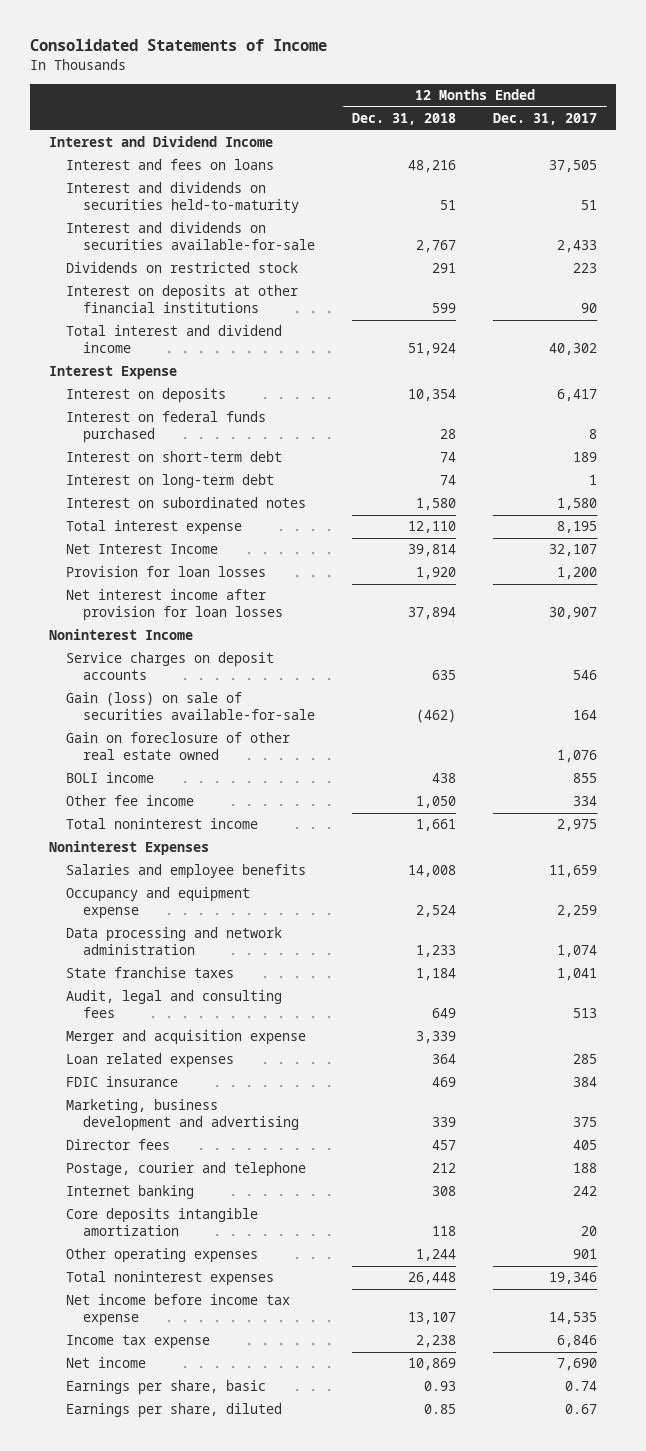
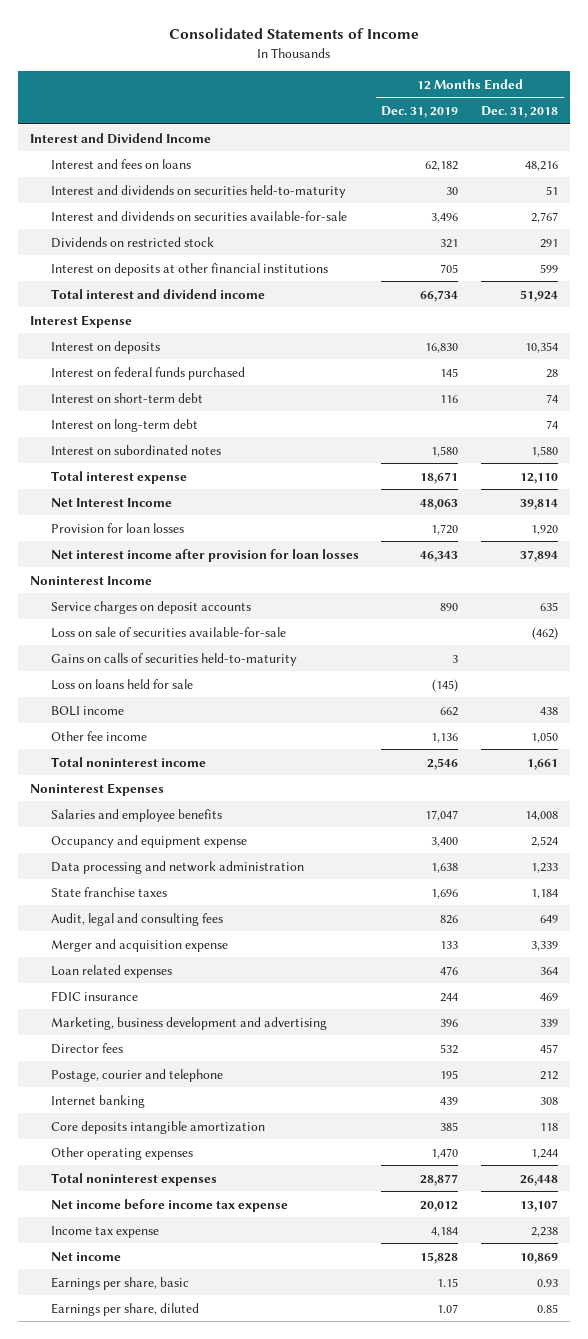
- | 12 Months Ended Dec. 31, 2018 | 12 Months Ended Dec. 31, 2017
+ | 12 Months Ended Dec. 31, 2019 | 12 Months Ended Dec. 31, 2018
- Gain (loss) on sale of securities available-for-sale | (462) | 164
- Gain on foreclosure of other real estate owned | | 1,076
+ Loss on sale of securities available-for-sale | | (462)
+ Gains on calls of securities held-to-maturity | 3 |
+ Loss on loans held for sale | (145) |

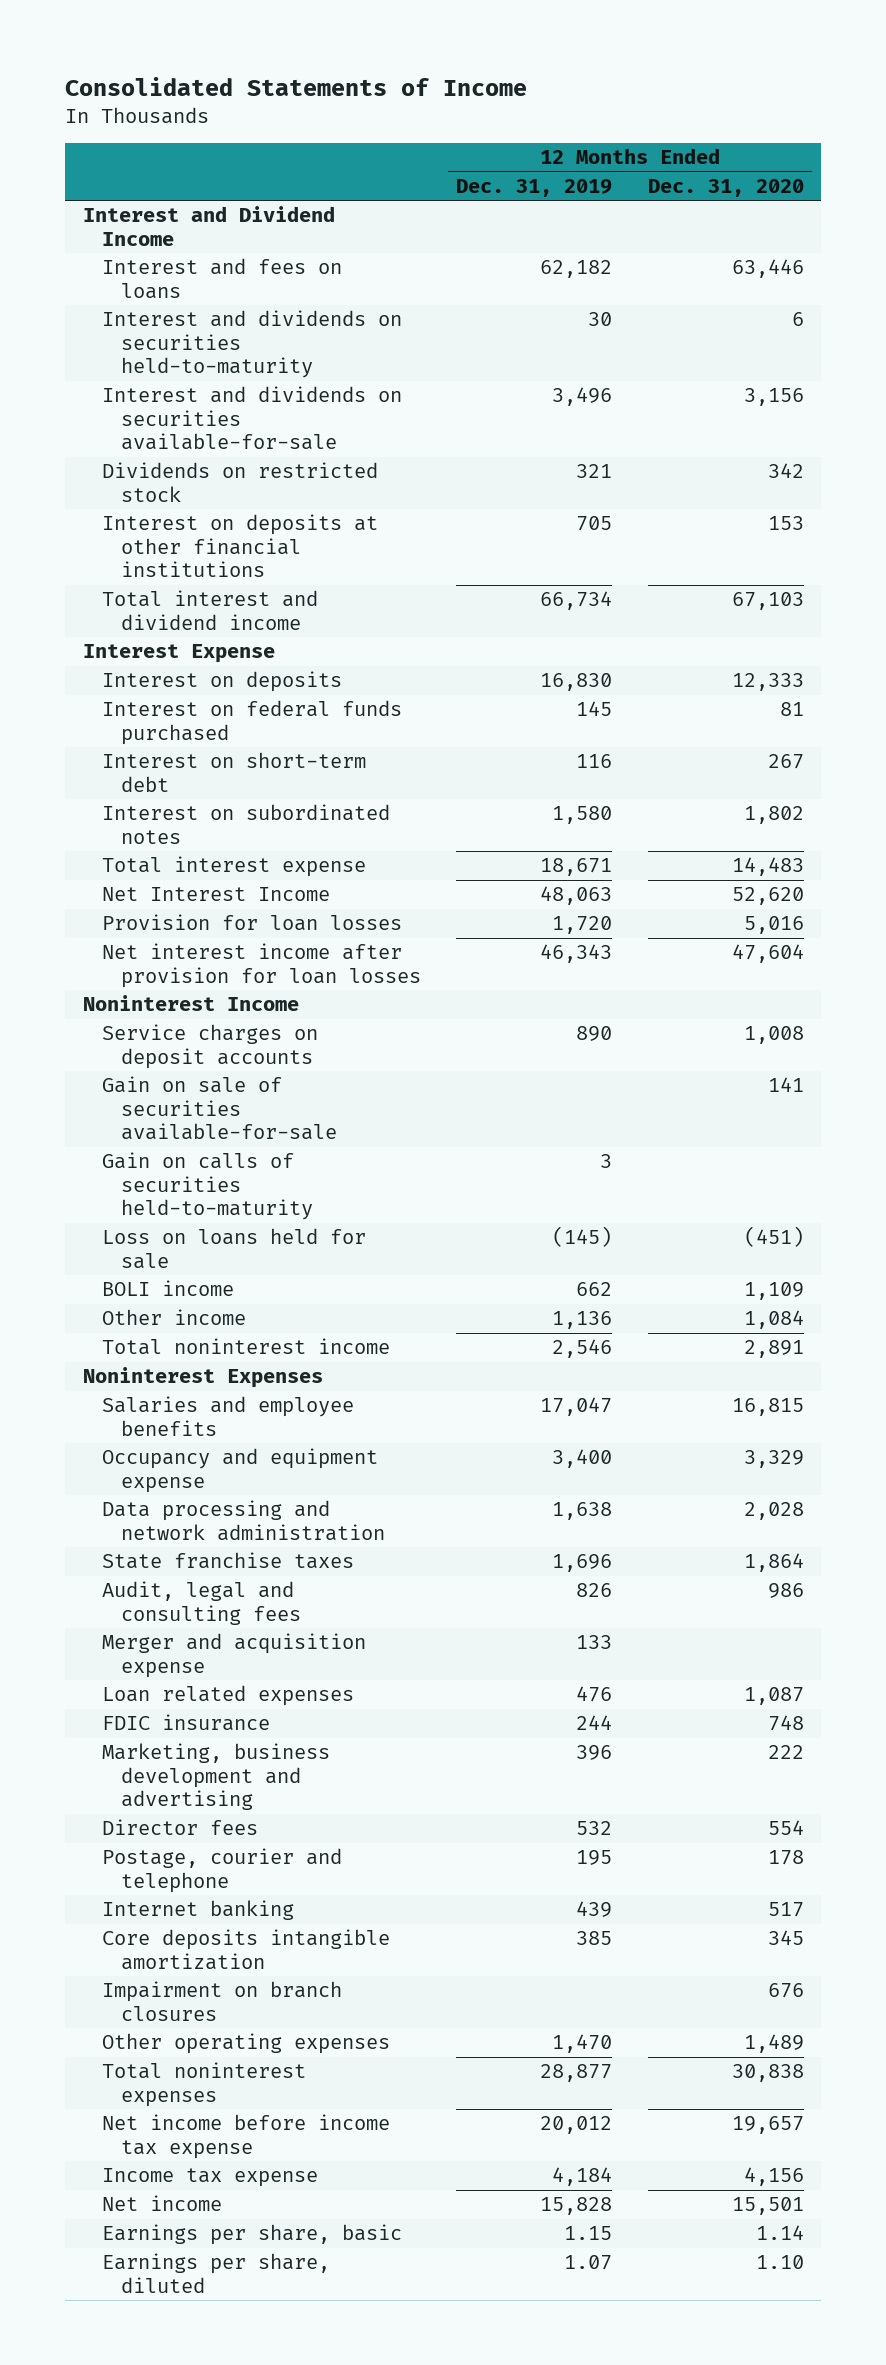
- | 12 Months Ended Dec. 31, 2019 | 12 Months Ended Dec. 31, 2018
+ | 12 Months Ended Dec. 31, 2019 | 12 Months Ended Dec. 31, 2020
- Interest on long-term debt | | 74
- Loss on sale of securities available-for-sale | | (462)
- Gains on calls of securities held-to-maturity | 3 |
+ Gain on sale of securities available-for-sale | | 141
+ Gain on calls of securities held-to-maturity | 3 |
- Other fee income | 1,136 | 1,050
+ Other income | 1,136 | 1,084
+ Impairment on branch closures | | 676

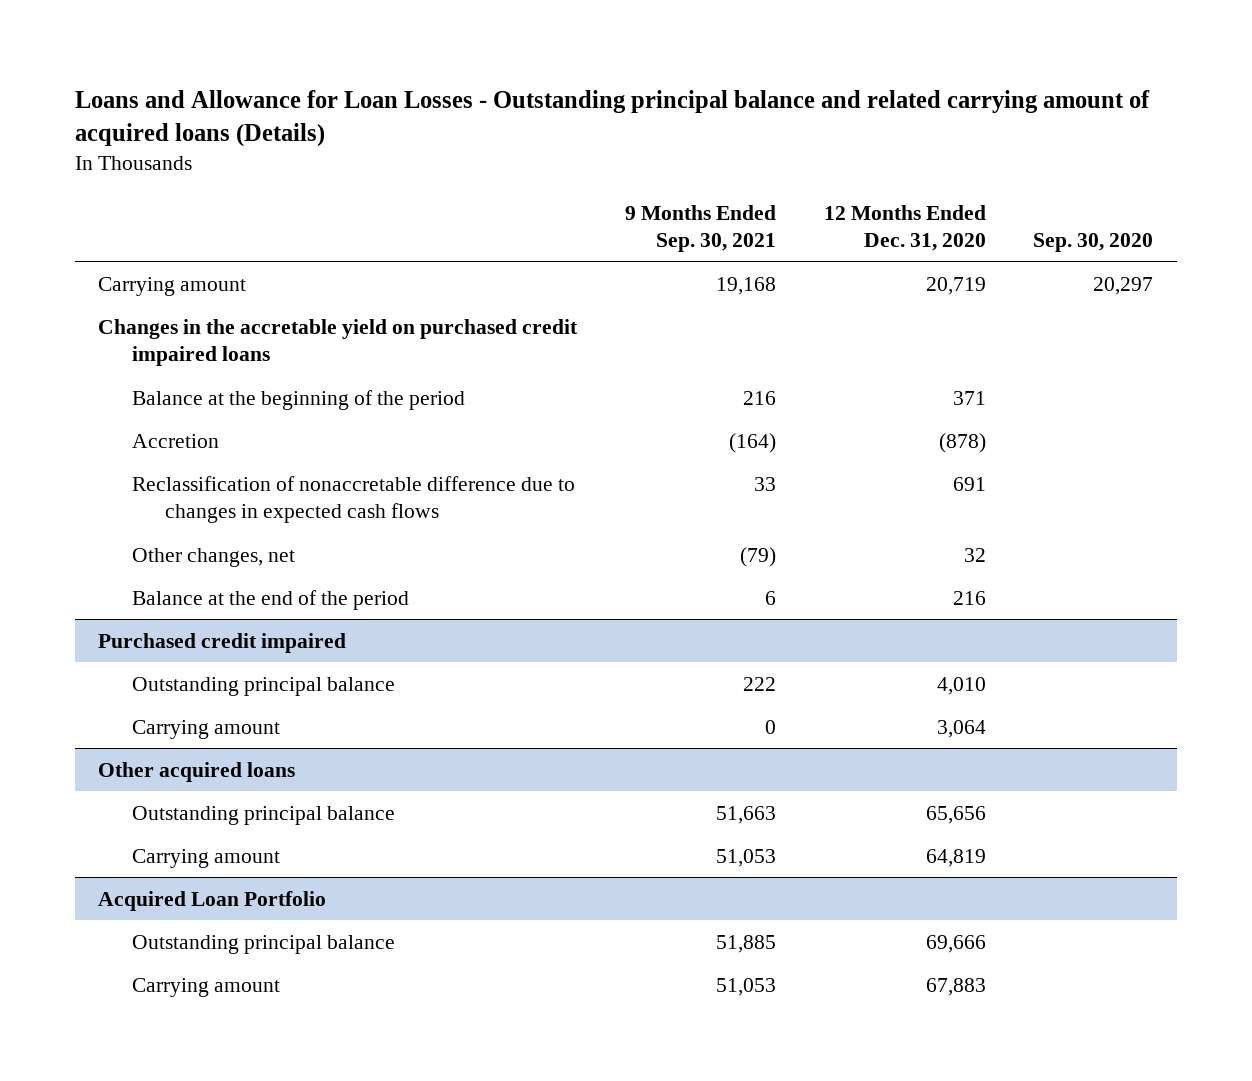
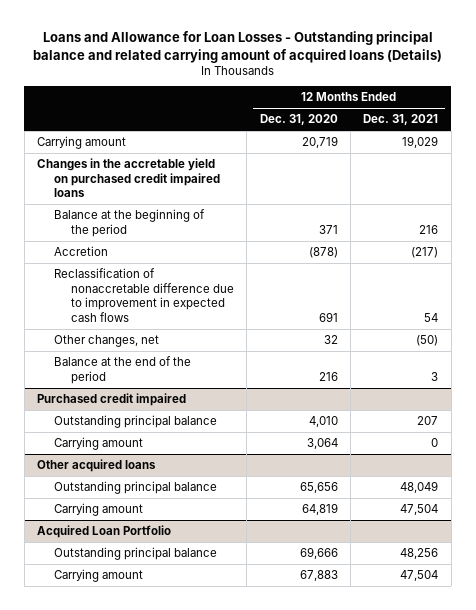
- | 9 Months Ended Sep. 30, 2021 | 12 Months Ended Dec. 31, 2020 | Sep. 30, 2020
+ | 12 Months Ended Dec. 31, 2020 | 12 Months Ended Dec. 31, 2021
- Reclassification of nonaccretable difference due to changes in expected cash flows | 33 | 691 |
+ Reclassification of nonaccretable difference due to improvement in expected cash flows | 691 | 54

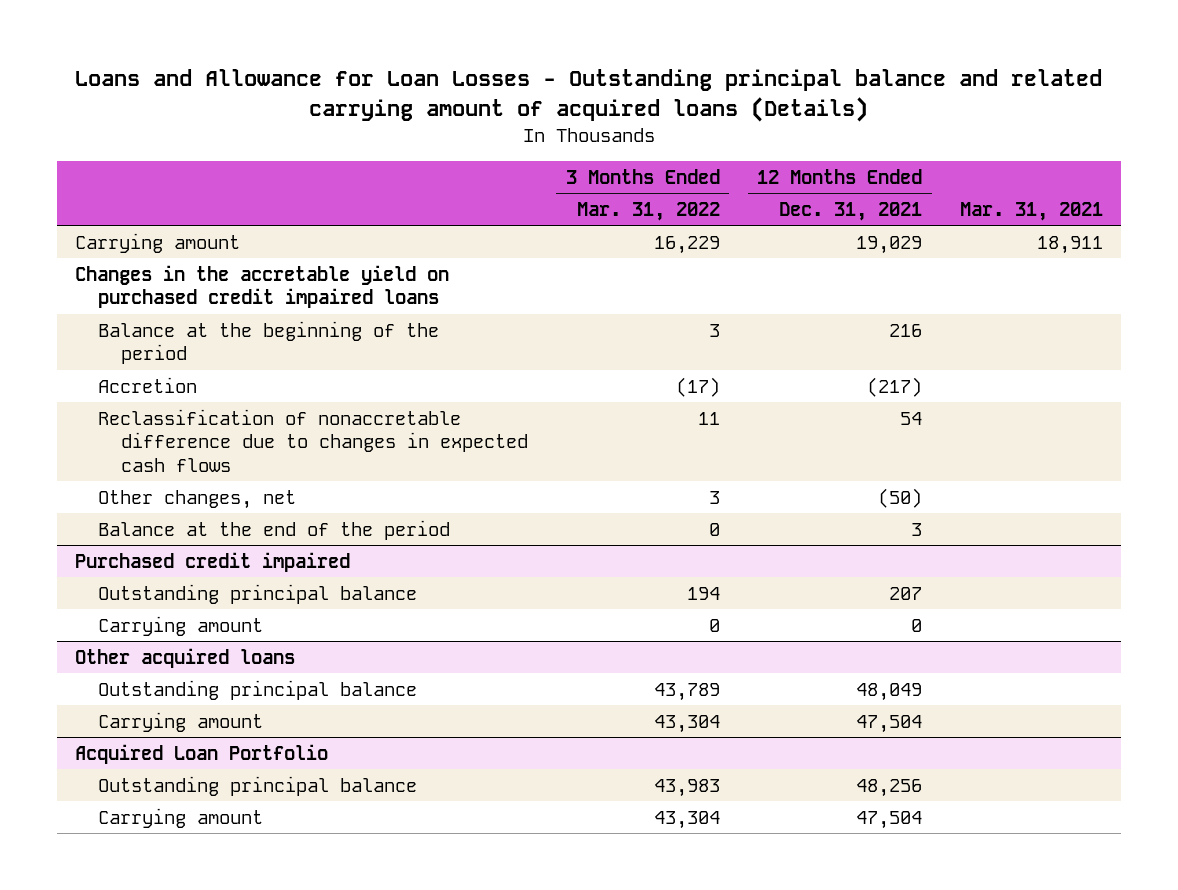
- | 12 Months Ended Dec. 31, 2020 | 12 Months Ended Dec. 31, 2021
+ | 3 Months Ended Mar. 31, 2022 | 12 Months Ended Dec. 31, 2021 | Mar. 31, 2021
- Reclassification of nonaccretable difference due to improvement in expected cash flows | 691 | 54
+ Reclassification of nonaccretable difference due to changes in expected cash flows | 11 | 54 |

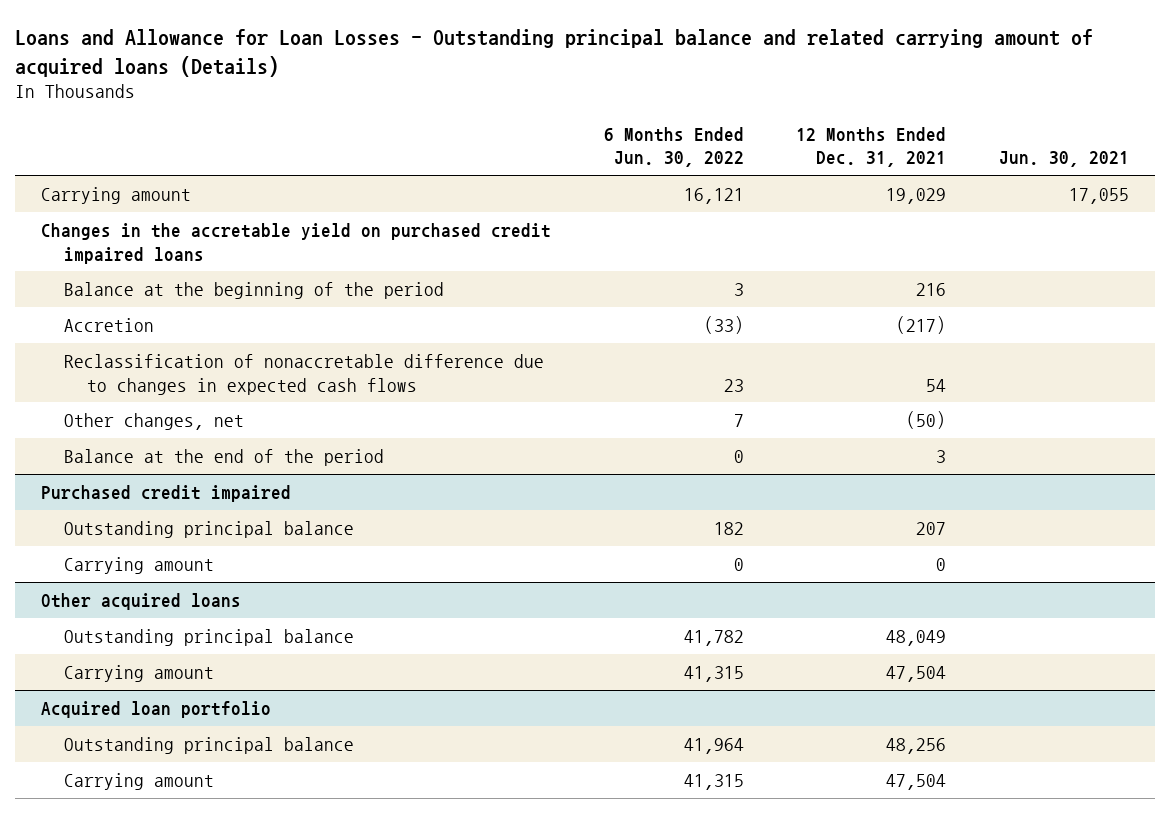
- | 3 Months Ended Mar. 31, 2022 | 12 Months Ended Dec. 31, 2021 | Mar. 31, 2021
+ | 6 Months Ended Jun. 30, 2022 | 12 Months Ended Dec. 31, 2021 | Jun. 30, 2021
- Acquired Loan Portfolio
+ Acquired loan portfolio

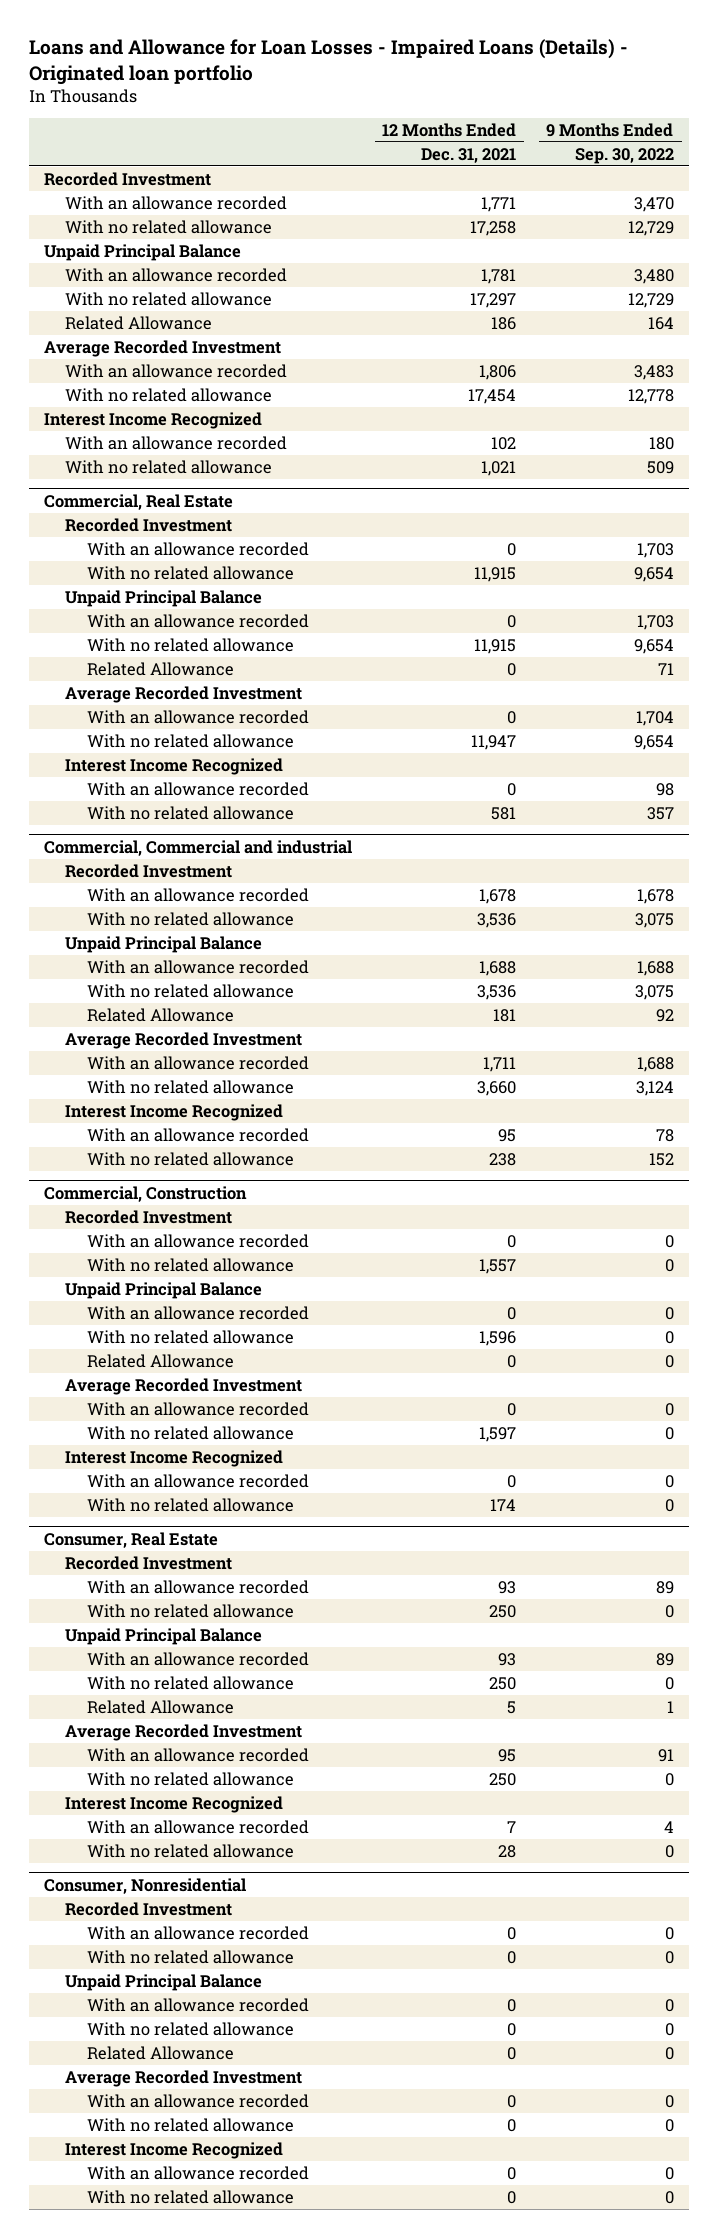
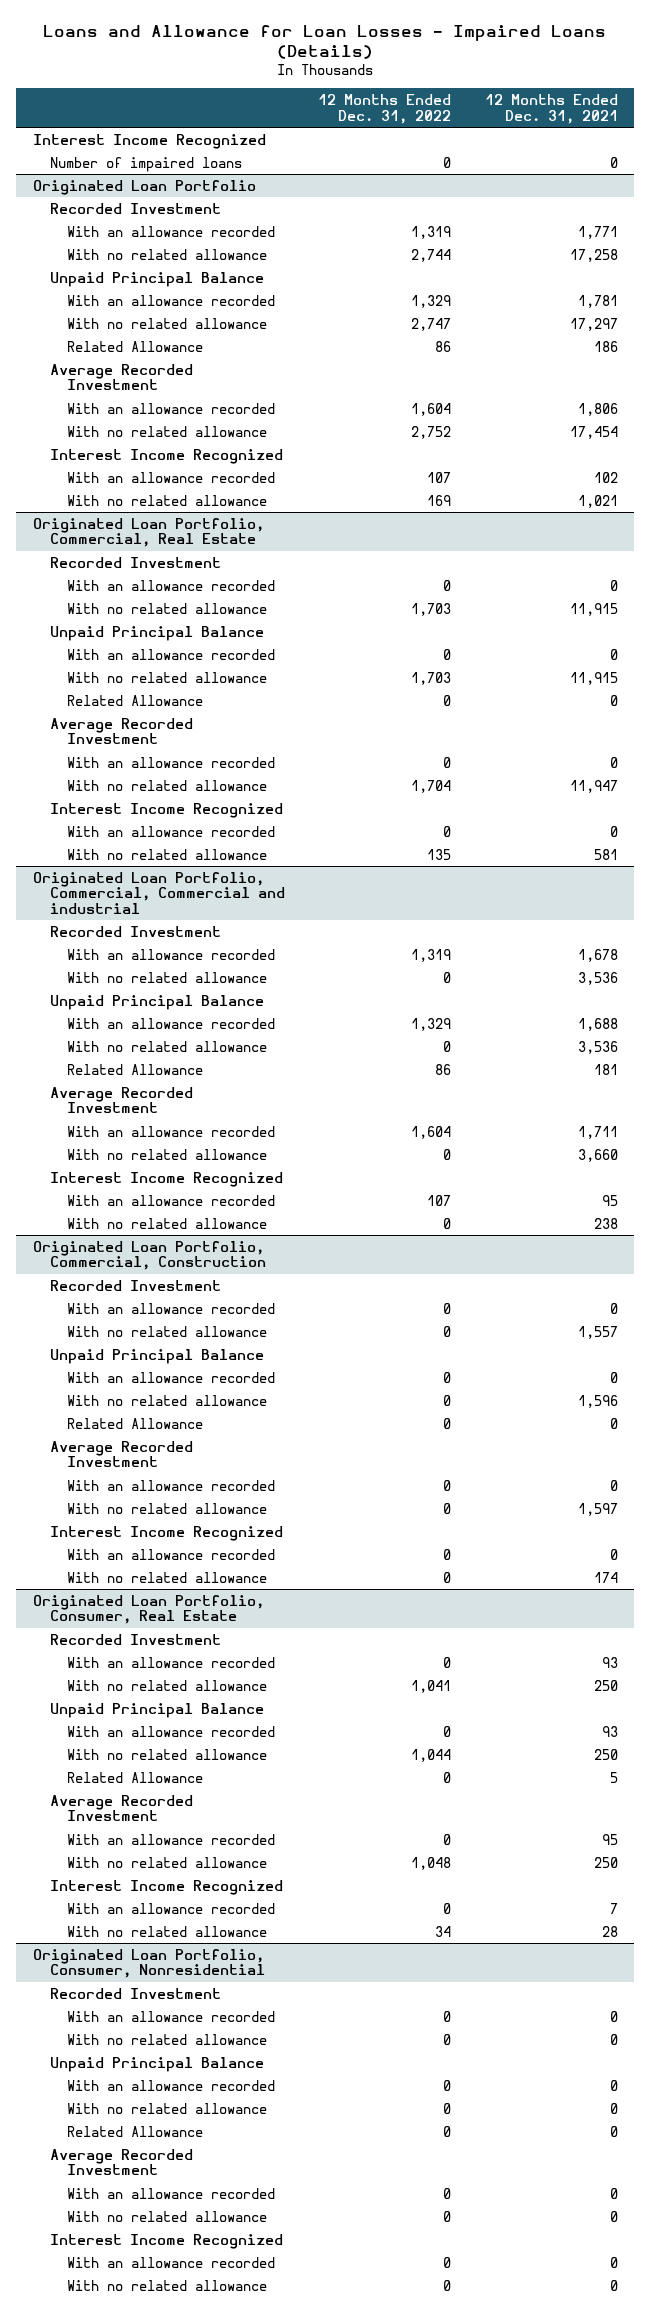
- Loans and Allowance for Loan Losses - Impaired Loans (Details) - Originated loan portfolio
+ Loans and Allowance for Loan Losses - Impaired Loans (Details)
- | 12 Months Ended Dec. 31, 2021 | 9 Months Ended Sep. 30, 2022
+ | 12 Months Ended Dec. 31, 2022 | 12 Months Ended Dec. 31, 2021
+ Interest Income Recognized
+ Number of impaired loans | 0 | 0
+ Originated Loan Portfolio
- Commercial, Real Estate
+ Originated Loan Portfolio, Commercial, Real Estate
- Commercial, Commercial and industrial
+ Originated Loan Portfolio, Commercial, Commercial and industrial
- Commercial, Construction
+ Originated Loan Portfolio, Commercial, Construction
- Consumer, Real Estate
+ Originated Loan Portfolio, Consumer, Real Estate
- Consumer, Nonresidential
+ Originated Loan Portfolio, Consumer, Nonresidential

